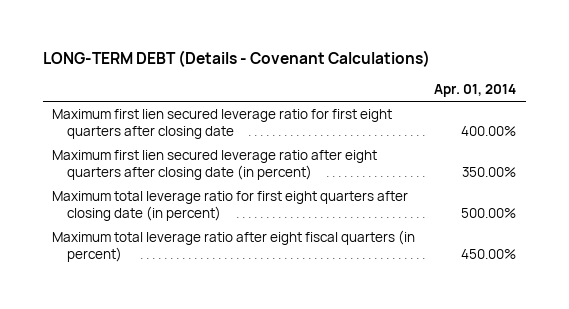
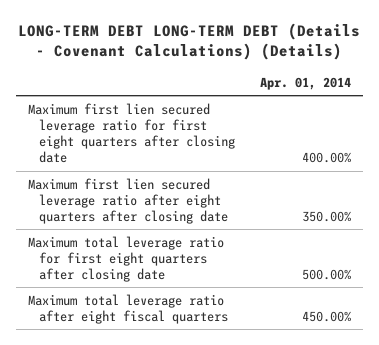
- LONG-TERM DEBT (Details - Covenant Calculations)
+ LONG-TERM DEBT LONG-TERM DEBT (Details - Covenant Calculations) (Details)
- Maximum first lien secured leverage ratio after eight quarters after closing date (in percent) | 350.00%
- Maximum total leverage ratio for first eight quarters after closing date (in percent) | 500.00%
- Maximum total leverage ratio after eight fiscal quarters (in percent) | 450.00%
+ Maximum first lien secured leverage ratio after eight quarters after closing date | 350.00%
+ Maximum total leverage ratio for first eight quarters after closing date | 500.00%
+ Maximum total leverage ratio after eight fiscal quarters | 450.00%

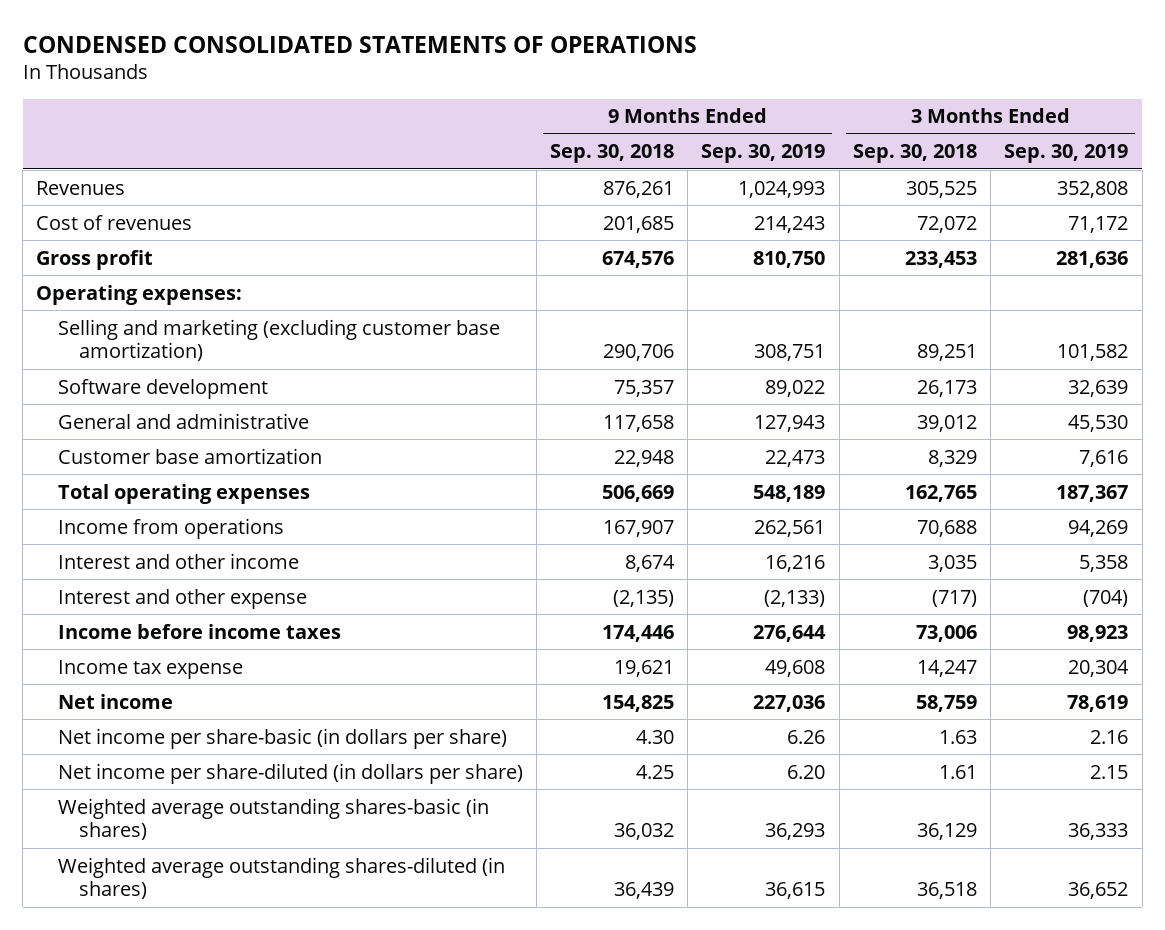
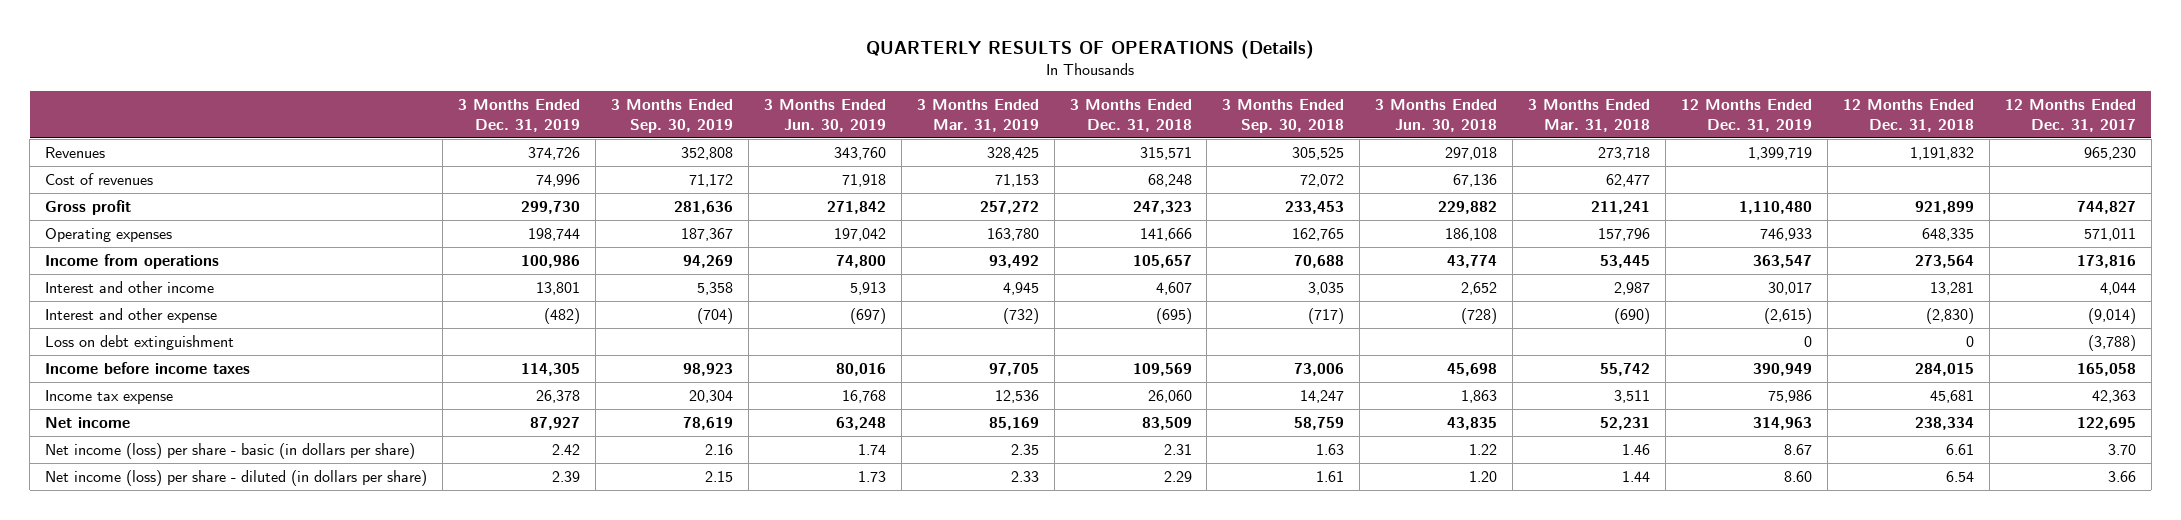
- CONDENSED CONSOLIDATED STATEMENTS OF OPERATIONS
+ QUARTERLY RESULTS OF OPERATIONS (Details)
- | 9 Months Ended Sep. 30, 2018 | 9 Months Ended Sep. 30, 2019 | 3 Months Ended Sep. 30, 2018 | 3 Months Ended Sep. 30, 2019
+ | 3 Months Ended Dec. 31, 2019 | 3 Months Ended Sep. 30, 2019 | 3 Months Ended Jun. 30, 2019 | 3 Months Ended Mar. 31, 2019 | 3 Months Ended Dec. 31, 2018 | 3 Months Ended Sep. 30, 2018 | 3 Months Ended Jun. 30, 2018 | 3 Months Ended Mar. 31, 2018 | 12 Months Ended Dec. 31, 2019 | 12 Months Ended Dec. 31, 2018 | 12 Months Ended Dec. 31, 2017
- Operating expenses:
- Selling and marketing (excluding customer base amortization) | 290,706 | 308,751 | 89,251 | 101,582
- Software development | 75,357 | 89,022 | 26,173 | 32,639
- General and administrative | 117,658 | 127,943 | 39,012 | 45,530
- Customer base amortization | 22,948 | 22,473 | 8,329 | 7,616
- Total operating expenses | 506,669 | 548,189 | 162,765 | 187,367
+ Operating expenses | 198,744 | 187,367 | 197,042 | 163,780 | 141,666 | 162,765 | 186,108 | 157,796 | 746,933 | 648,335 | 571,011
+ Loss on debt extinguishment | | | | | | | | | 0 | 0 | (3,788)
- Net income per share-basic (in dollars per share) | 4.30 | 6.26 | 1.63 | 2.16
- Net income per share-diluted (in dollars per share) | 4.25 | 6.20 | 1.61 | 2.15
- Weighted average outstanding shares-basic (in shares) | 36,032 | 36,293 | 36,129 | 36,333
- Weighted average outstanding shares-diluted (in shares) | 36,439 | 36,615 | 36,518 | 36,652
+ Net income (loss) per share - basic (in dollars per share) | 2.42 | 2.16 | 1.74 | 2.35 | 2.31 | 1.63 | 1.22 | 1.46 | 8.67 | 6.61 | 3.70
+ Net income (loss) per share - diluted (in dollars per share) | 2.39 | 2.15 | 1.73 | 2.33 | 2.29 | 1.61 | 1.20 | 1.44 | 8.60 | 6.54 | 3.66

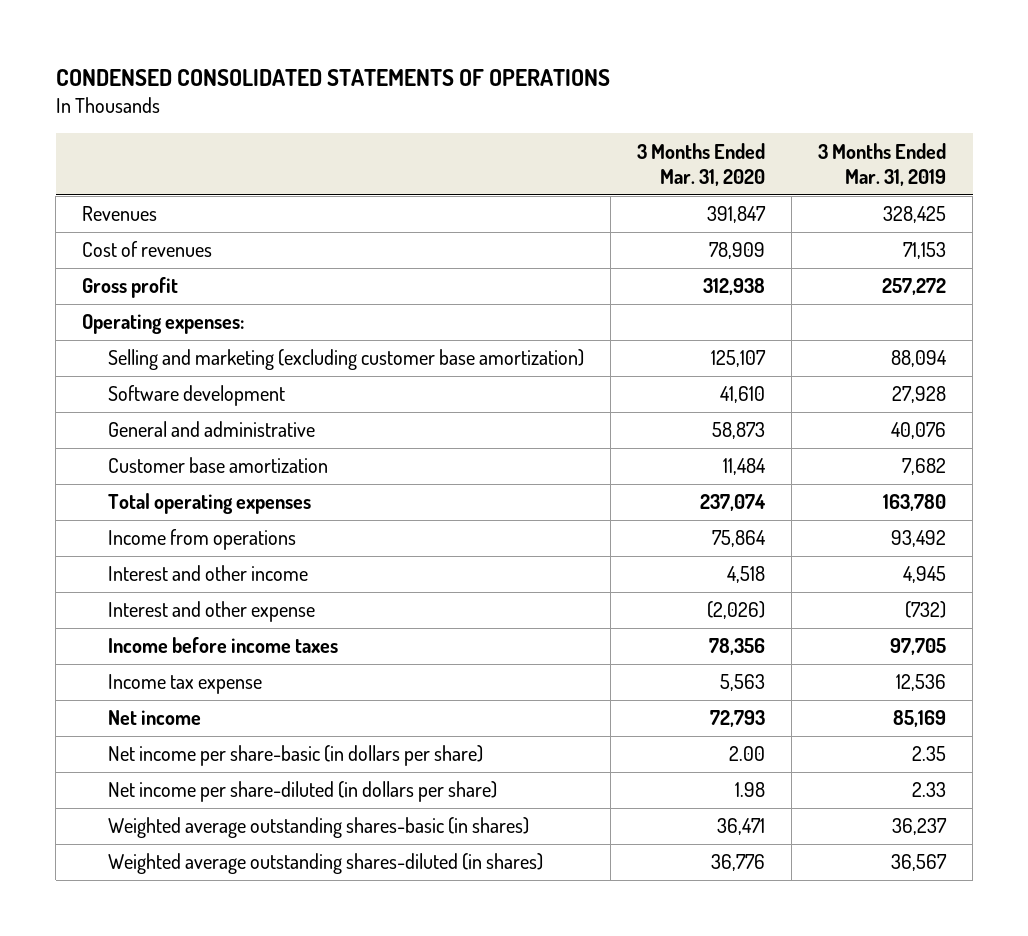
- QUARTERLY RESULTS OF OPERATIONS (Details)
+ CONDENSED CONSOLIDATED STATEMENTS OF OPERATIONS
- | 3 Months Ended Dec. 31, 2019 | 3 Months Ended Sep. 30, 2019 | 3 Months Ended Jun. 30, 2019 | 3 Months Ended Mar. 31, 2019 | 3 Months Ended Dec. 31, 2018 | 3 Months Ended Sep. 30, 2018 | 3 Months Ended Jun. 30, 2018 | 3 Months Ended Mar. 31, 2018 | 12 Months Ended Dec. 31, 2019 | 12 Months Ended Dec. 31, 2018 | 12 Months Ended Dec. 31, 2017
+ | 3 Months Ended Mar. 31, 2020 | 3 Months Ended Mar. 31, 2019
- Operating expenses | 198,744 | 187,367 | 197,042 | 163,780 | 141,666 | 162,765 | 186,108 | 157,796 | 746,933 | 648,335 | 571,011
+ Operating expenses:
+ Selling and marketing (excluding customer base amortization) | 125,107 | 88,094
+ Software development | 41,610 | 27,928
+ General and administrative | 58,873 | 40,076
+ Customer base amortization | 11,484 | 7,682
+ Total operating expenses | 237,074 | 163,780
- Loss on debt extinguishment | | | | | | | | | 0 | 0 | (3,788)
- Net income (loss) per share - basic (in dollars per share) | 2.42 | 2.16 | 1.74 | 2.35 | 2.31 | 1.63 | 1.22 | 1.46 | 8.67 | 6.61 | 3.70
- Net income (loss) per share - diluted (in dollars per share) | 2.39 | 2.15 | 1.73 | 2.33 | 2.29 | 1.61 | 1.20 | 1.44 | 8.60 | 6.54 | 3.66
+ Net income per share-basic (in dollars per share) | 2.00 | 2.35
+ Net income per share-diluted (in dollars per share) | 1.98 | 2.33
+ Weighted average outstanding shares-basic (in shares) | 36,471 | 36,237
+ Weighted average outstanding shares-diluted (in shares) | 36,776 | 36,567

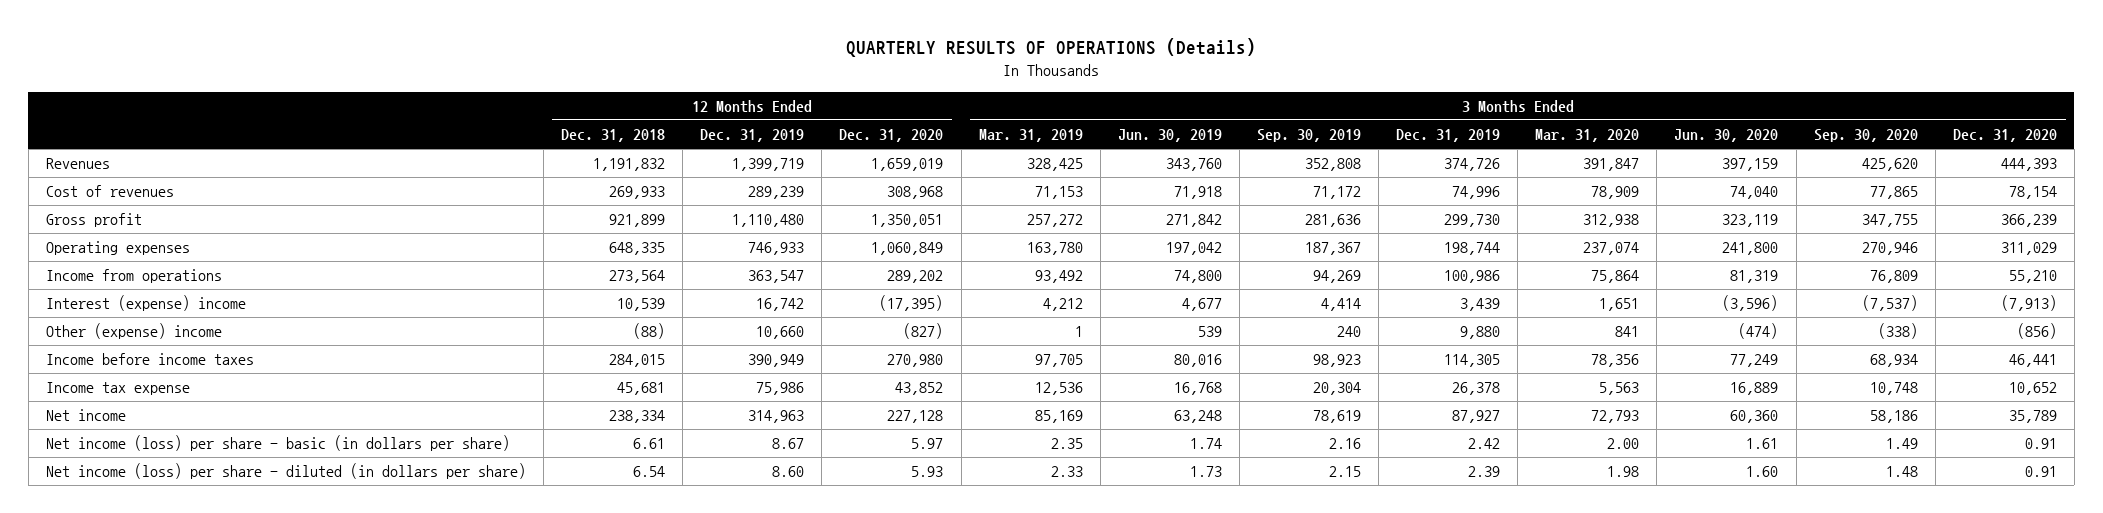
- CONDENSED CONSOLIDATED STATEMENTS OF OPERATIONS
+ QUARTERLY RESULTS OF OPERATIONS (Details)
- | 3 Months Ended Mar. 31, 2020 | 3 Months Ended Mar. 31, 2019
+ | 12 Months Ended Dec. 31, 2018 | 12 Months Ended Dec. 31, 2019 | 12 Months Ended Dec. 31, 2020 | 3 Months Ended Mar. 31, 2019 | 3 Months Ended Jun. 30, 2019 | 3 Months Ended Sep. 30, 2019 | 3 Months Ended Dec. 31, 2019 | 3 Months Ended Mar. 31, 2020 | 3 Months Ended Jun. 30, 2020 | 3 Months Ended Sep. 30, 2020 | 3 Months Ended Dec. 31, 2020
- Operating expenses:
- Selling and marketing (excluding customer base amortization) | 125,107 | 88,094
- Software development | 41,610 | 27,928
- General and administrative | 58,873 | 40,076
- Customer base amortization | 11,484 | 7,682
- Total operating expenses | 237,074 | 163,780
+ Operating expenses | 648,335 | 746,933 | 1,060,849 | 163,780 | 197,042 | 187,367 | 198,744 | 237,074 | 241,800 | 270,946 | 311,029
- Interest and other income | 4,518 | 4,945
- Interest and other expense | (2,026) | (732)
+ Interest (expense) income | 10,539 | 16,742 | (17,395) | 4,212 | 4,677 | 4,414 | 3,439 | 1,651 | (3,596) | (7,537) | (7,913)
+ Other (expense) income | (88) | 10,660 | (827) | 1 | 539 | 240 | 9,880 | 841 | (474) | (338) | (856)
- Net income per share-basic (in dollars per share) | 2.00 | 2.35
- Net income per share-diluted (in dollars per share) | 1.98 | 2.33
- Weighted average outstanding shares-basic (in shares) | 36,471 | 36,237
- Weighted average outstanding shares-diluted (in shares) | 36,776 | 36,567
+ Net income (loss) per share - basic (in dollars per share) | 6.61 | 8.67 | 5.97 | 2.35 | 1.74 | 2.16 | 2.42 | 2.00 | 1.61 | 1.49 | 0.91
+ Net income (loss) per share - diluted (in dollars per share) | 6.54 | 8.60 | 5.93 | 2.33 | 1.73 | 2.15 | 2.39 | 1.98 | 1.60 | 1.48 | 0.91

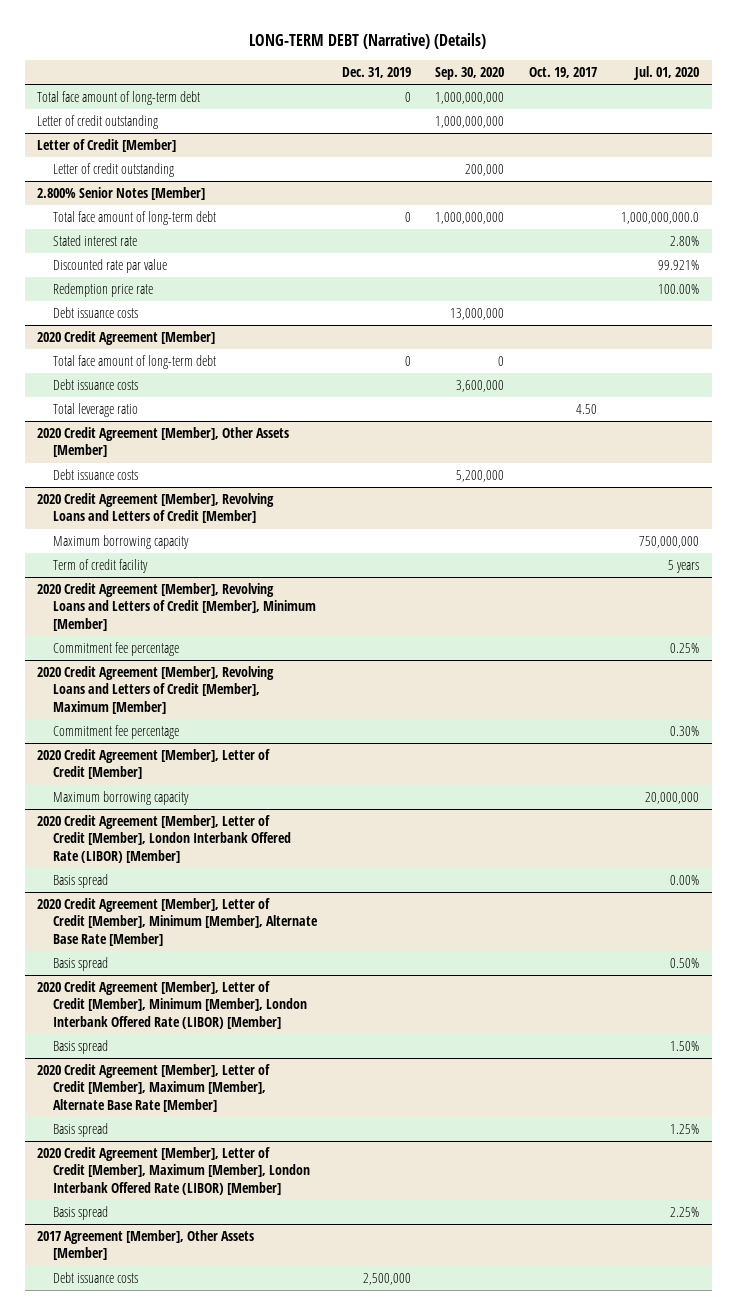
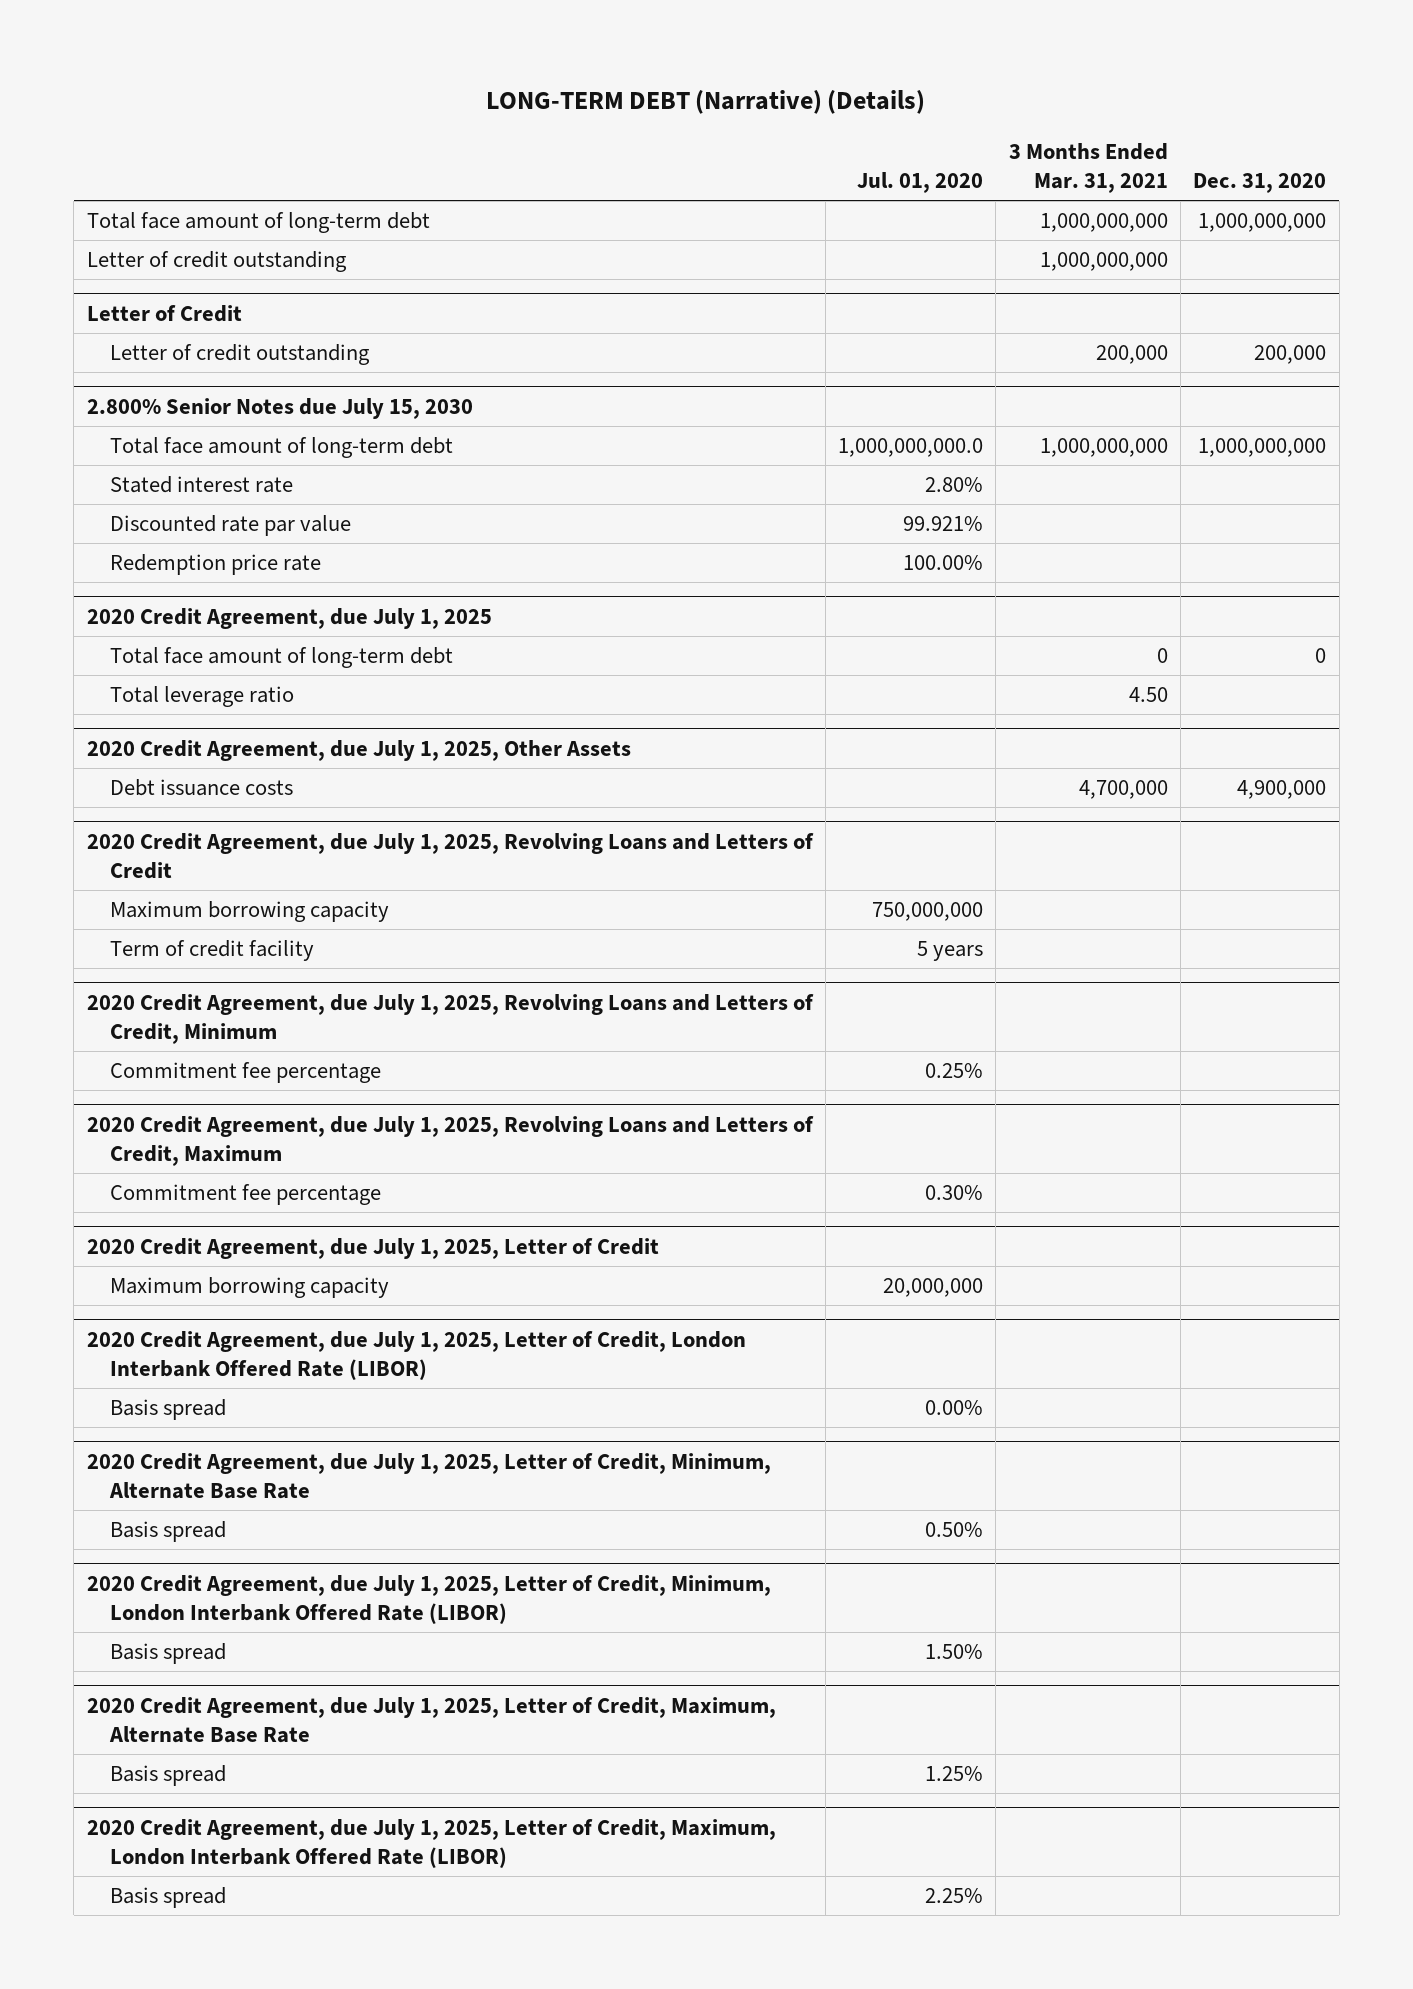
- | Dec. 31, 2019 | Sep. 30, 2020 | Oct. 19, 2017 | Jul. 01, 2020
+ | Jul. 01, 2020 | 3 Months Ended Mar. 31, 2021 | Dec. 31, 2020
- Letter of Credit [Member]
+ Letter of Credit
- 2.800% Senior Notes [Member]
+ 2.800% Senior Notes due July 15, 2030
- Debt issuance costs | | 13,000,000 | |
- 2020 Credit Agreement [Member]
+ 2020 Credit Agreement, due July 1, 2025
- Debt issuance costs | | 3,600,000 | |
- 2020 Credit Agreement [Member], Other Assets [Member]
+ 2020 Credit Agreement, due July 1, 2025, Other Assets
- 2020 Credit Agreement [Member], Revolving Loans and Letters of Credit [Member]
+ 2020 Credit Agreement, due July 1, 2025, Revolving Loans and Letters of Credit
- 2020 Credit Agreement [Member], Revolving Loans and Letters of Credit [Member], Minimum [Member]
+ 2020 Credit Agreement, due July 1, 2025, Revolving Loans and Letters of Credit, Minimum
- 2020 Credit Agreement [Member], Revolving Loans and Letters of Credit [Member], Maximum [Member]
+ 2020 Credit Agreement, due July 1, 2025, Revolving Loans and Letters of Credit, Maximum
- 2020 Credit Agreement [Member], Letter of Credit [Member]
+ 2020 Credit Agreement, due July 1, 2025, Letter of Credit
- 2020 Credit Agreement [Member], Letter of Credit [Member], London Interbank Offered Rate (LIBOR) [Member]
+ 2020 Credit Agreement, due July 1, 2025, Letter of Credit, London Interbank Offered Rate (LIBOR)
- 2020 Credit Agreement [Member], Letter of Credit [Member], Minimum [Member], Alternate Base Rate [Member]
+ 2020 Credit Agreement, due July 1, 2025, Letter of Credit, Minimum, Alternate Base Rate
- 2020 Credit Agreement [Member], Letter of Credit [Member], Minimum [Member], London Interbank Offered Rate (LIBOR) [Member]
+ 2020 Credit Agreement, due July 1, 2025, Letter of Credit, Minimum, London Interbank Offered Rate (LIBOR)
- 2020 Credit Agreement [Member], Letter of Credit [Member], Maximum [Member], Alternate Base Rate [Member]
+ 2020 Credit Agreement, due July 1, 2025, Letter of Credit, Maximum, Alternate Base Rate
- 2020 Credit Agreement [Member], Letter of Credit [Member], Maximum [Member], London Interbank Offered Rate (LIBOR) [Member]
+ 2020 Credit Agreement, due July 1, 2025, Letter of Credit, Maximum, London Interbank Offered Rate (LIBOR)
- 2017 Agreement [Member], Other Assets [Member]
- Debt issuance costs | 2,500,000 | | |

